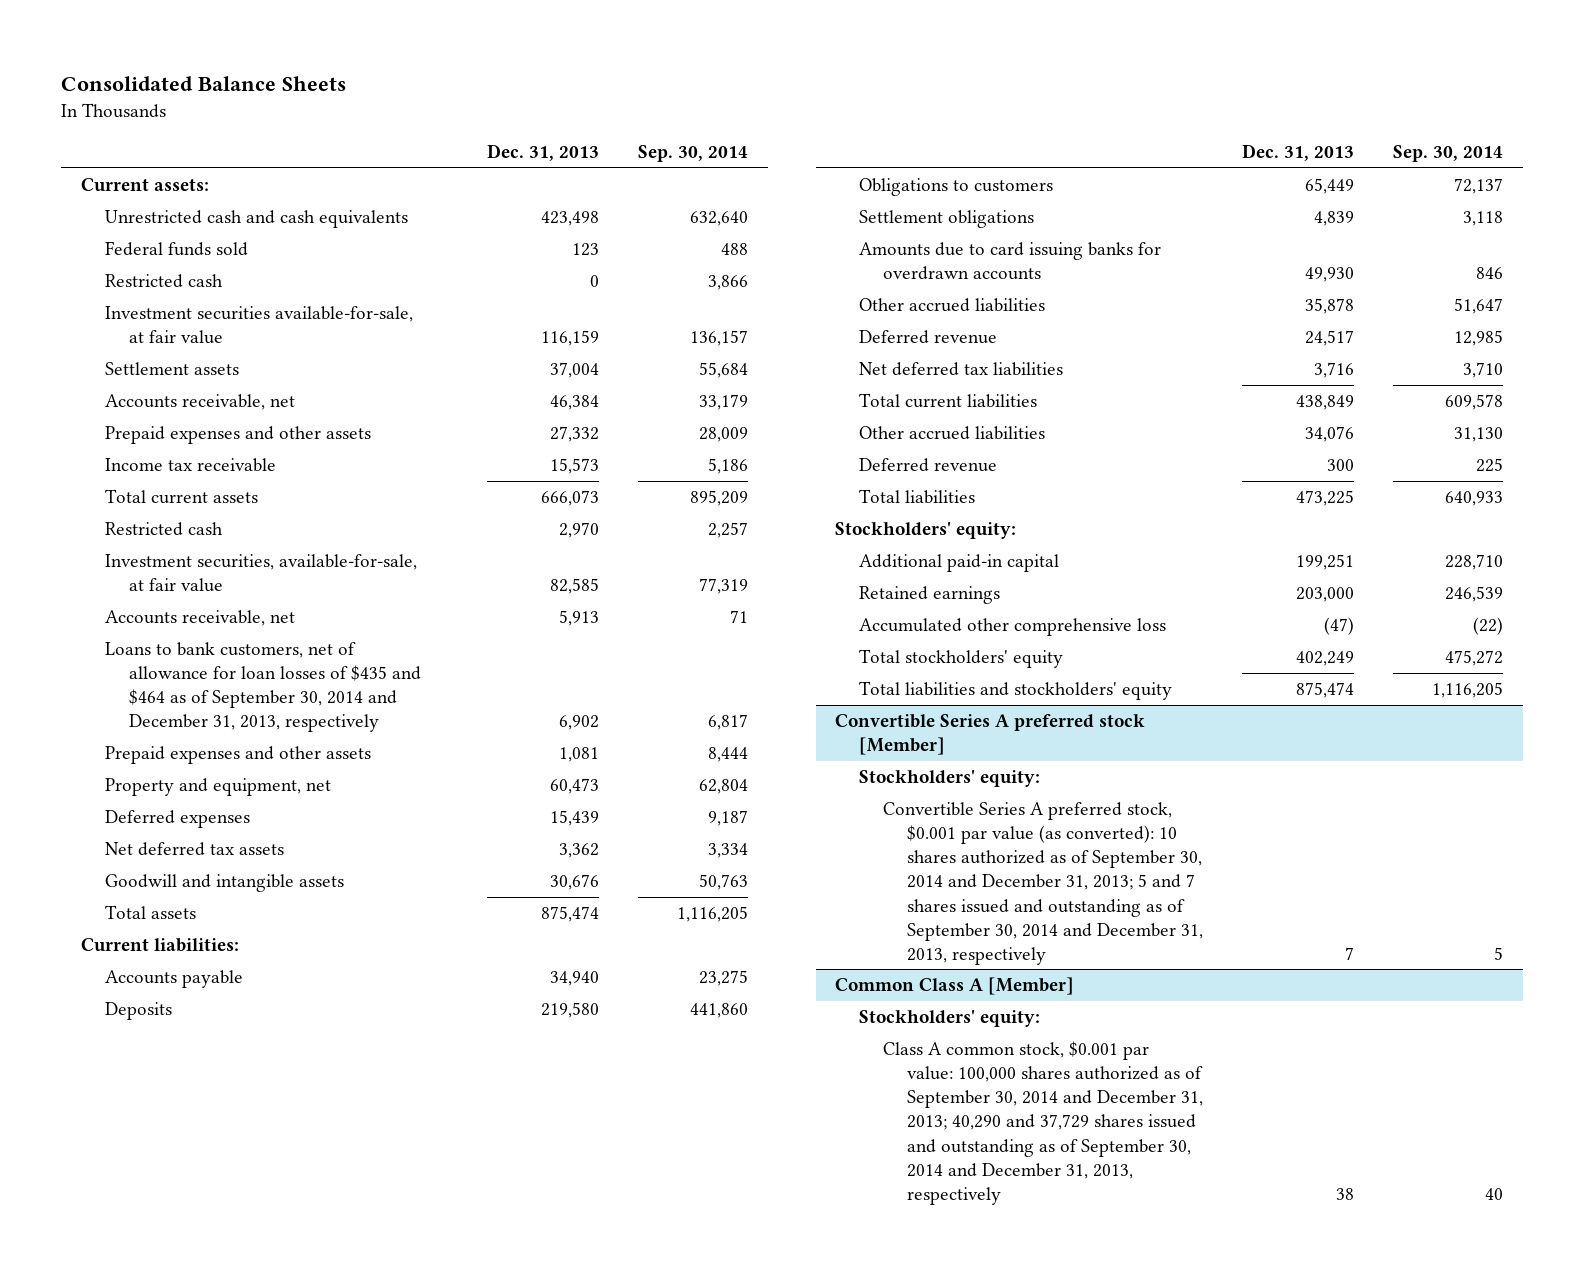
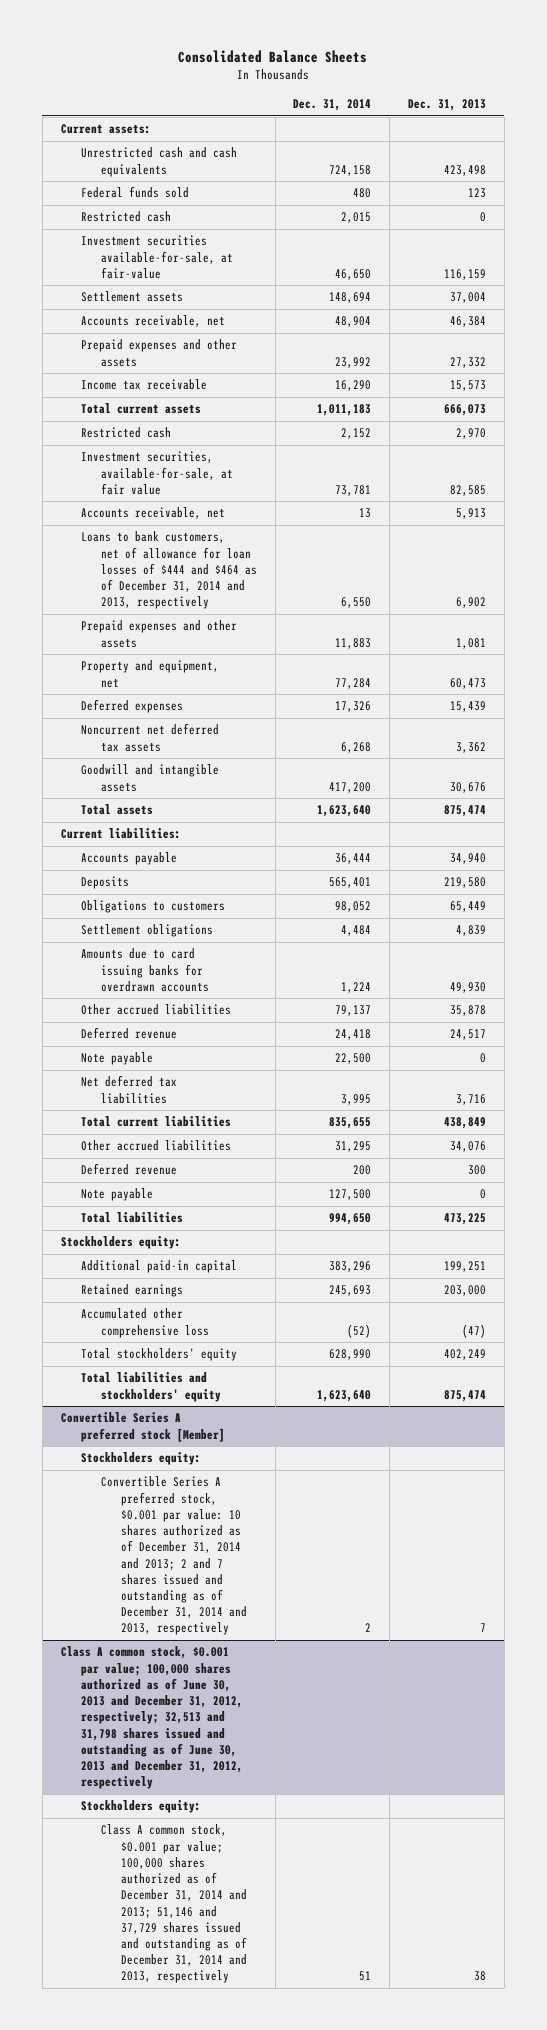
- | Dec. 31, 2013 | Sep. 30, 2014
+ | Dec. 31, 2014 | Dec. 31, 2013
- Investment securities available-for-sale, at fair value | 116,159 | 136,157
+ Investment securities available-for-sale, at fair-value | 46,650 | 116,159
- Loans to bank customers, net of allowance for loan losses of $435 and $464 as of September 30, 2014 and December 31, 2013, respectively | 6,902 | 6,817
+ Loans to bank customers, net of allowance for loan losses of $444 and $464 as of December 31, 2014 and 2013, respectively | 6,550 | 6,902
- Net deferred tax assets | 3,362 | 3,334
+ Noncurrent net deferred tax assets | 6,268 | 3,362
+ Note payable | 22,500 | 0
+ Note payable | 127,500 | 0
- Stockholders' equity:
+ Stockholders equity:
@ Convertible Series A preferred stock [Member]
- Stockholders' equity:
- Convertible Series A preferred stock, $0.001 par value (as converted): 10 shares authorized as of September 30, 2014 and December 31, 2013; 5 and 7 shares issued and outstanding as of September 30, 2014 and December 31, 2013, respectively | 7 | 5
- Common Class A [Member]
- Stockholders' equity:
- Class A common stock, $0.001 par value: 100,000 shares authorized as of September 30, 2014 and December 31, 2013; 40,290 and 37,729 shares issued and outstanding as of September 30, 2014 and December 31, 2013, respectively | 38 | 40
@ Convertible Series A preferred stock [Member]
+ Stockholders equity:
+ Convertible Series A preferred stock, $0.001 par value: 10 shares authorized as of December 31, 2014 and 2013; 2 and 7 shares issued and outstanding as of December 31, 2014 and 2013, respectively | 2 | 7
+ Class A common stock, $0.001 par value; 100,000 shares authorized as of June 30, 2013 and December 31, 2012, respectively; 32,513 and 31,798 shares issued and outstanding as of June 30, 2013 and December 31, 2012, respectively
+ Stockholders equity:
+ Class A common stock, $0.001 par value; 100,000 shares authorized as of December 31, 2014 and 2013; 51,146 and 37,729 shares issued and outstanding as of December 31, 2014 and 2013, respectively | 51 | 38

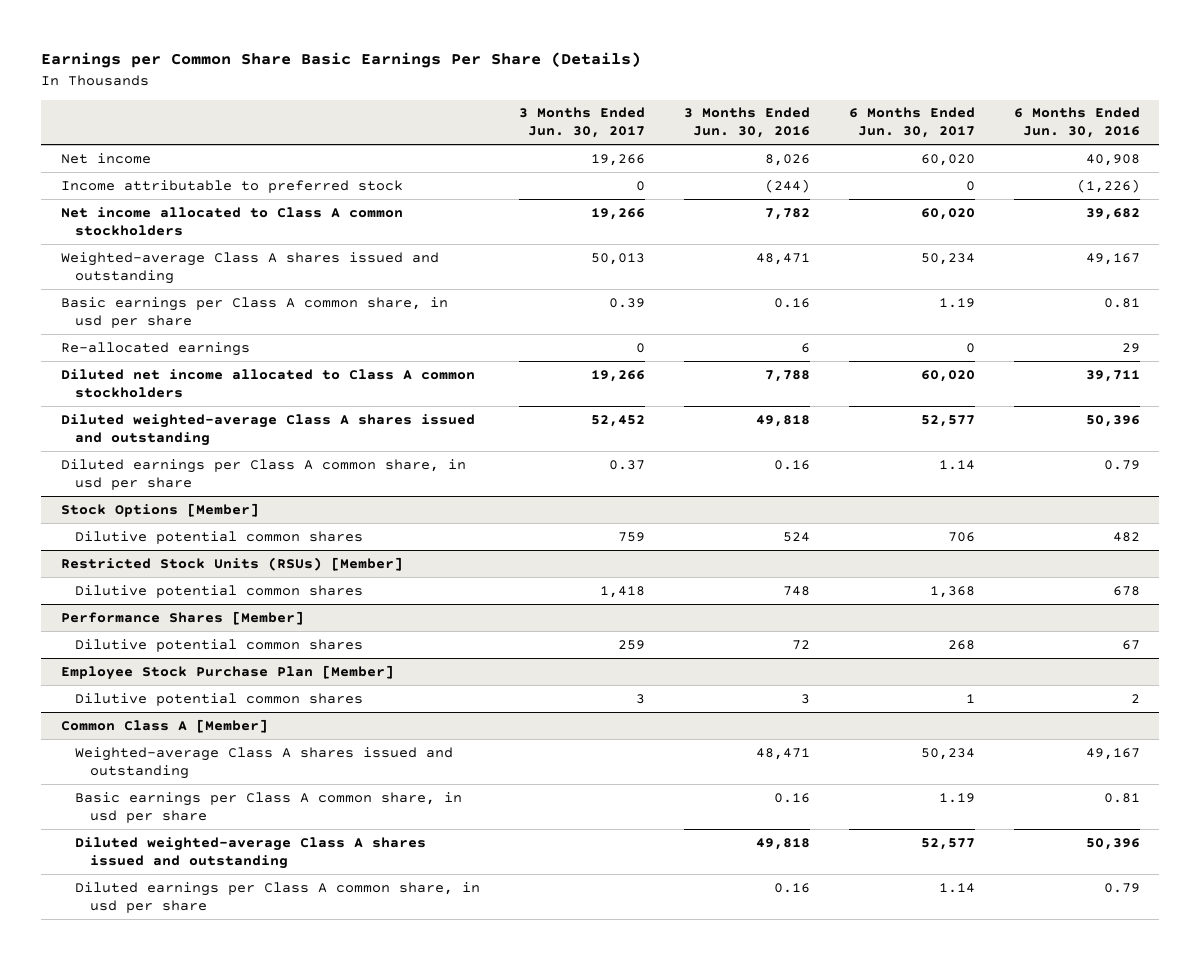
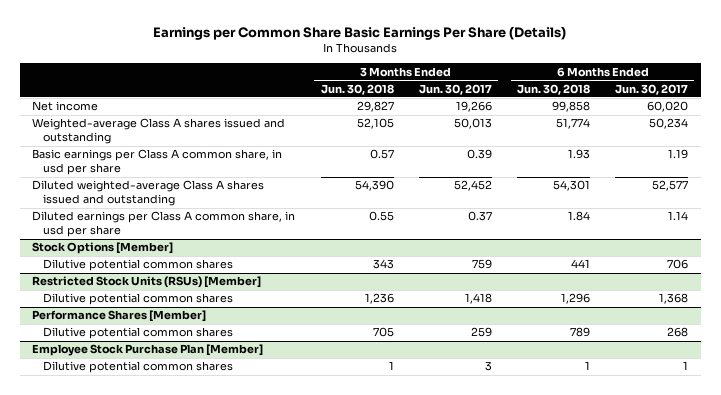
- | 3 Months Ended Jun. 30, 2017 | 3 Months Ended Jun. 30, 2016 | 6 Months Ended Jun. 30, 2017 | 6 Months Ended Jun. 30, 2016
+ | 3 Months Ended Jun. 30, 2018 | 3 Months Ended Jun. 30, 2017 | 6 Months Ended Jun. 30, 2018 | 6 Months Ended Jun. 30, 2017
- Income attributable to preferred stock | 0 | (244) | 0 | (1,226)
- Net income allocated to Class A common stockholders | 19,266 | 7,782 | 60,020 | 39,682
- Re-allocated earnings | 0 | 6 | 0 | 29
- Diluted net income allocated to Class A common stockholders | 19,266 | 7,788 | 60,020 | 39,711
- Common Class A [Member]
- Weighted-average Class A shares issued and outstanding | | 48,471 | 50,234 | 49,167
- Basic earnings per Class A common share, in usd per share | | 0.16 | 1.19 | 0.81
- Diluted weighted-average Class A shares issued and outstanding | | 49,818 | 52,577 | 50,396
- Diluted earnings per Class A common share, in usd per share | | 0.16 | 1.14 | 0.79

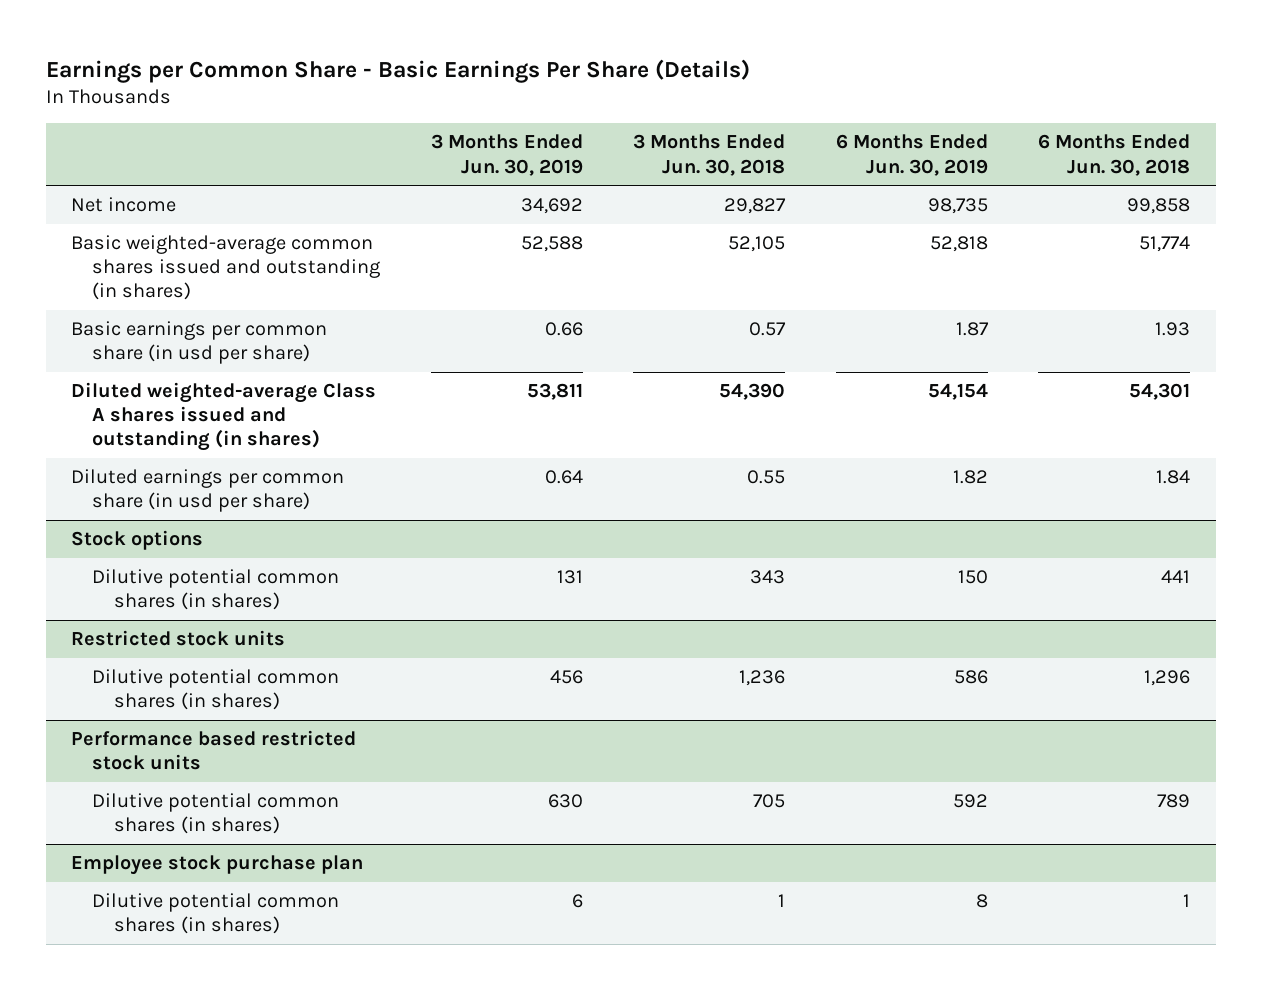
- Earnings per Common Share Basic Earnings Per Share (Details)
+ Earnings per Common Share - Basic Earnings Per Share (Details)
- | 3 Months Ended Jun. 30, 2018 | 3 Months Ended Jun. 30, 2017 | 6 Months Ended Jun. 30, 2018 | 6 Months Ended Jun. 30, 2017
+ | 3 Months Ended Jun. 30, 2019 | 3 Months Ended Jun. 30, 2018 | 6 Months Ended Jun. 30, 2019 | 6 Months Ended Jun. 30, 2018
- Weighted-average Class A shares issued and outstanding | 52,105 | 50,013 | 51,774 | 50,234
- Basic earnings per Class A common share, in usd per share | 0.57 | 0.39 | 1.93 | 1.19
- Diluted weighted-average Class A shares issued and outstanding | 54,390 | 52,452 | 54,301 | 52,577
- Diluted earnings per Class A common share, in usd per share | 0.55 | 0.37 | 1.84 | 1.14
- Stock Options [Member]
- Dilutive potential common shares | 343 | 759 | 441 | 706
- Restricted Stock Units (RSUs) [Member]
- Dilutive potential common shares | 1,236 | 1,418 | 1,296 | 1,368
- Performance Shares [Member]
- Dilutive potential common shares | 705 | 259 | 789 | 268
- Employee Stock Purchase Plan [Member]
- Dilutive potential common shares | 1 | 3 | 1 | 1
+ Basic weighted-average common shares issued and outstanding (in shares) | 52,588 | 52,105 | 52,818 | 51,774
+ Basic earnings per common share (in usd per share) | 0.66 | 0.57 | 1.87 | 1.93
+ Diluted weighted-average Class A shares issued and outstanding (in shares) | 53,811 | 54,390 | 54,154 | 54,301
+ Diluted earnings per common share (in usd per share) | 0.64 | 0.55 | 1.82 | 1.84
+ Stock options
+ Dilutive potential common shares (in shares) | 131 | 343 | 150 | 441
+ Restricted stock units
+ Dilutive potential common shares (in shares) | 456 | 1,236 | 586 | 1,296
+ Performance based restricted stock units
+ Dilutive potential common shares (in shares) | 630 | 705 | 592 | 789
+ Employee stock purchase plan
+ Dilutive potential common shares (in shares) | 6 | 1 | 8 | 1

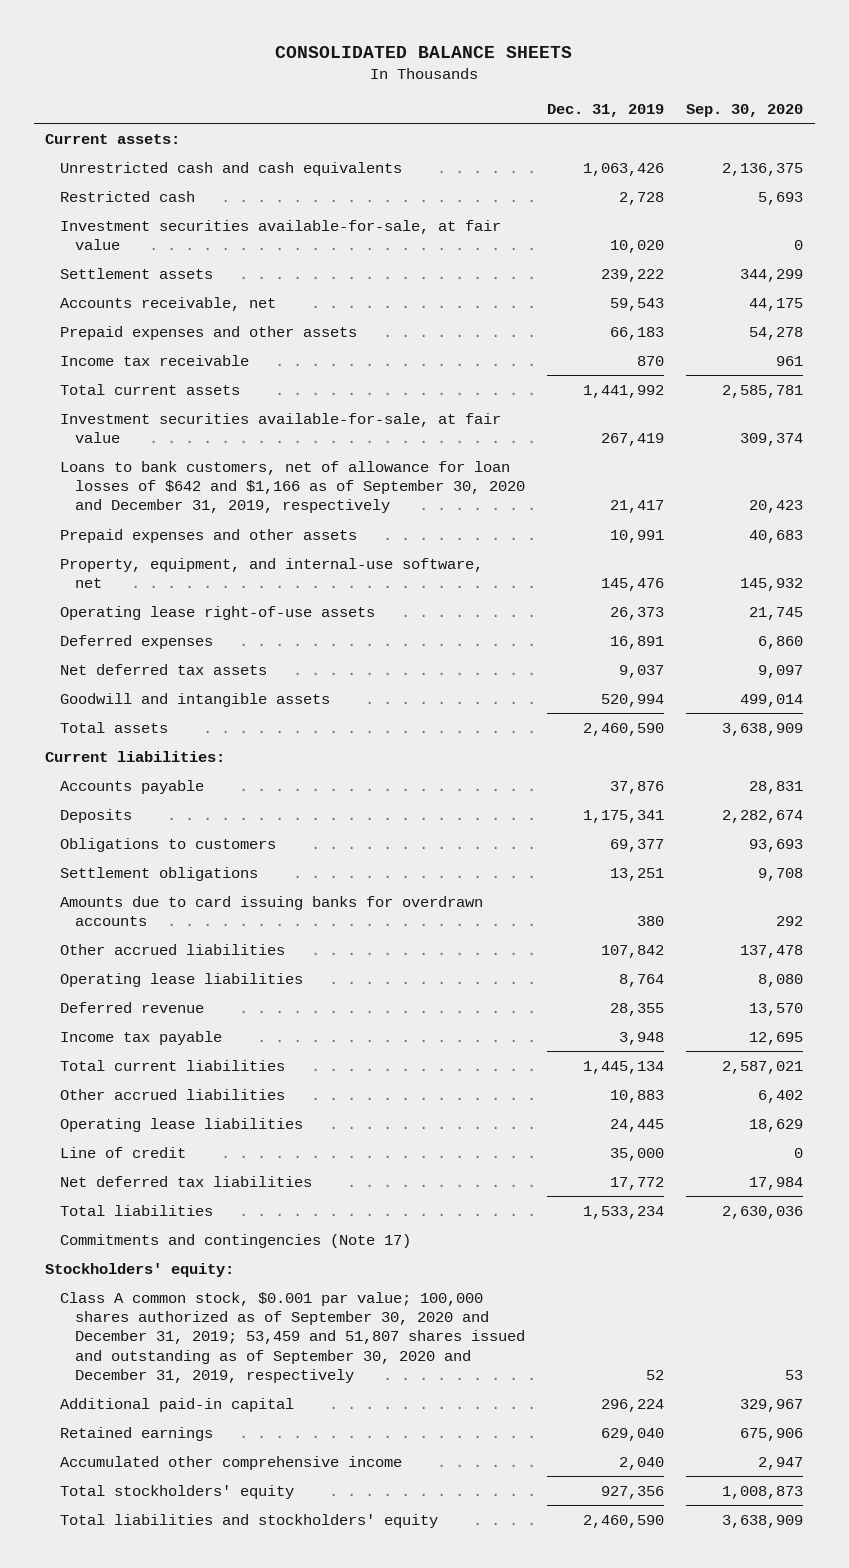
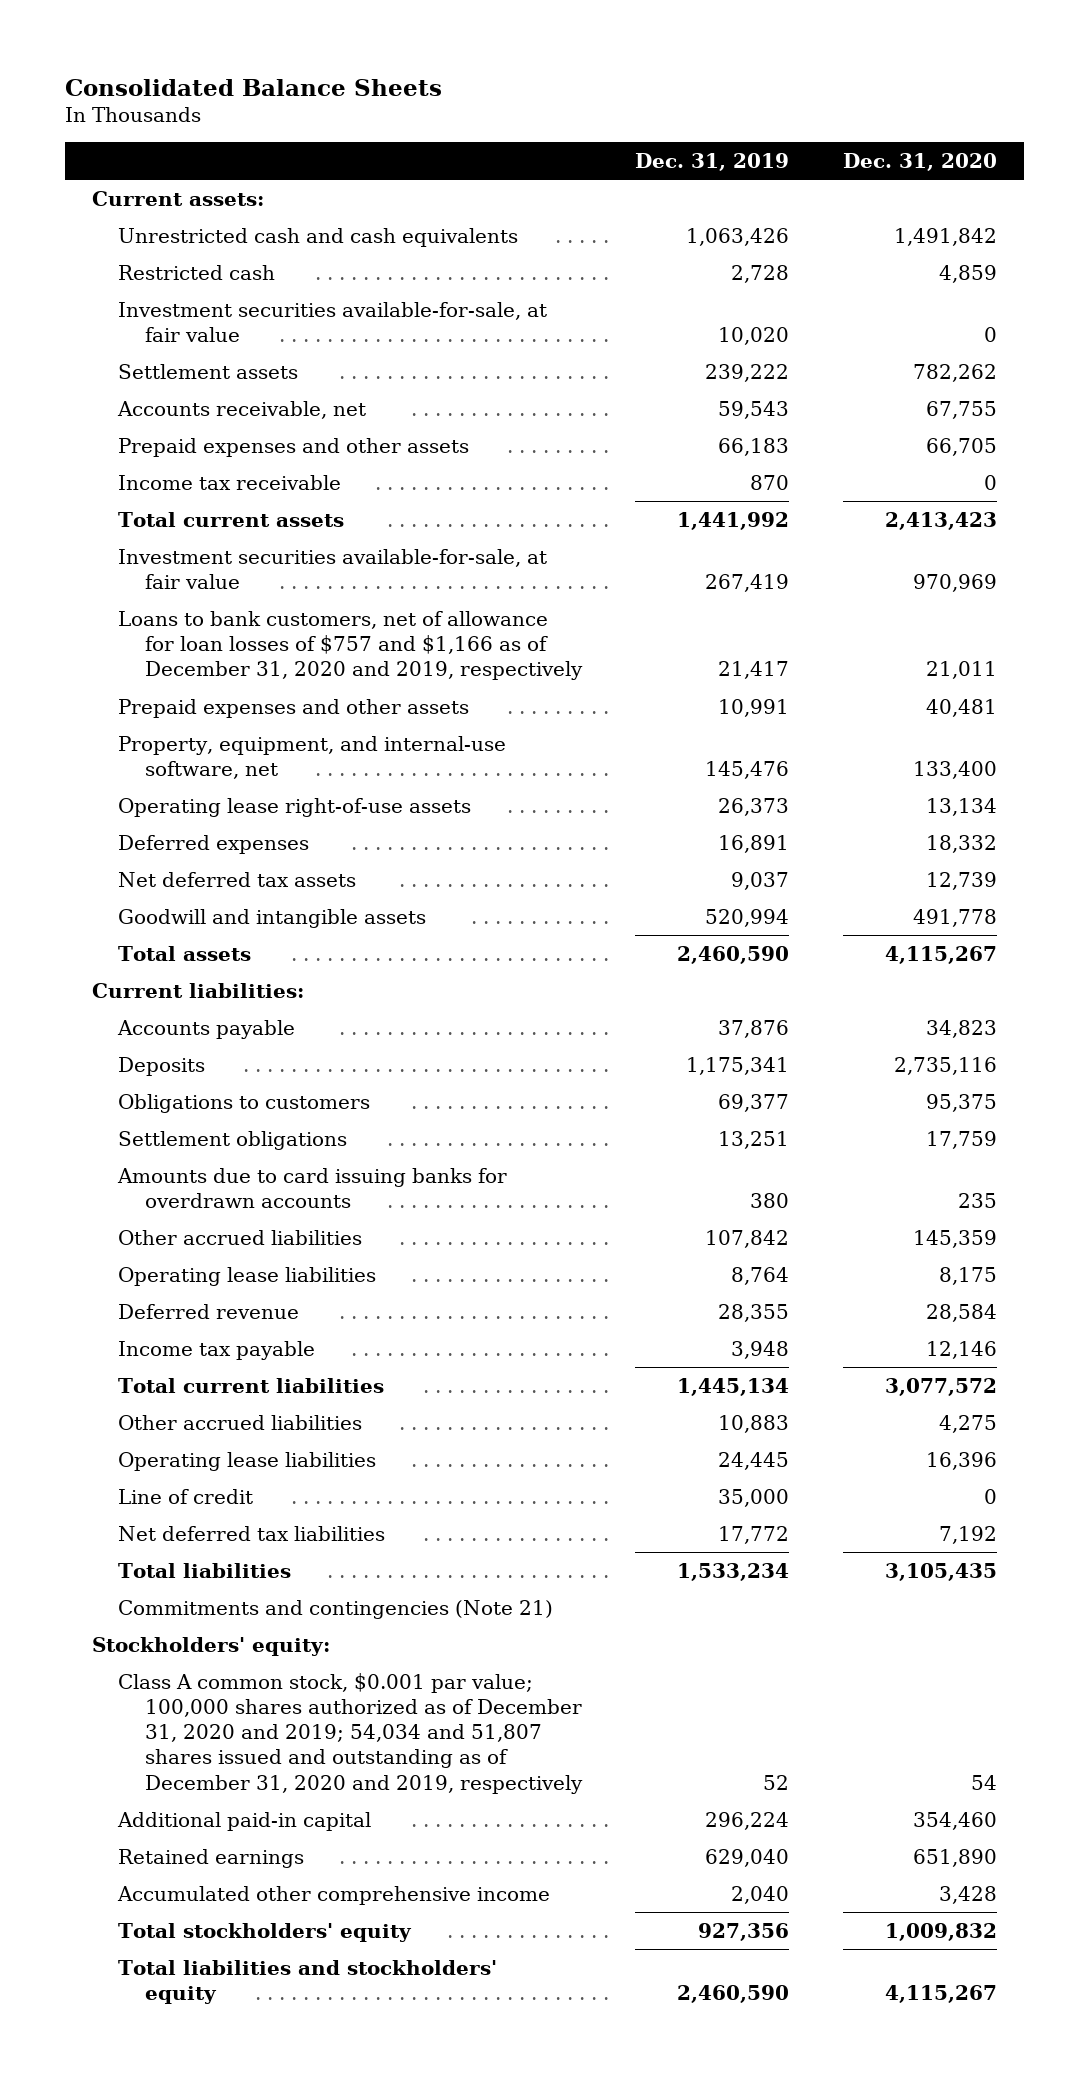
- CONSOLIDATED BALANCE SHEETS
+ Consolidated Balance Sheets
- | Dec. 31, 2019 | Sep. 30, 2020
+ | Dec. 31, 2019 | Dec. 31, 2020
- Loans to bank customers, net of allowance for loan losses of $642 and $1,166 as of September 30, 2020 and December 31, 2019, respectively | 21,417 | 20,423
+ Loans to bank customers, net of allowance for loan losses of $757 and $1,166 as of December 31, 2020 and 2019, respectively | 21,417 | 21,011
- Commitments and contingencies (Note 17)
+ Commitments and contingencies (Note 21)
- Class A common stock, $0.001 par value; 100,000 shares authorized as of September 30, 2020 and December 31, 2019; 53,459 and 51,807 shares issued and outstanding as of September 30, 2020 and December 31, 2019, respectively | 52 | 53
+ Class A common stock, $0.001 par value; 100,000 shares authorized as of December 31, 2020 and 2019; 54,034 and 51,807 shares issued and outstanding as of December 31, 2020 and 2019, respectively | 52 | 54

